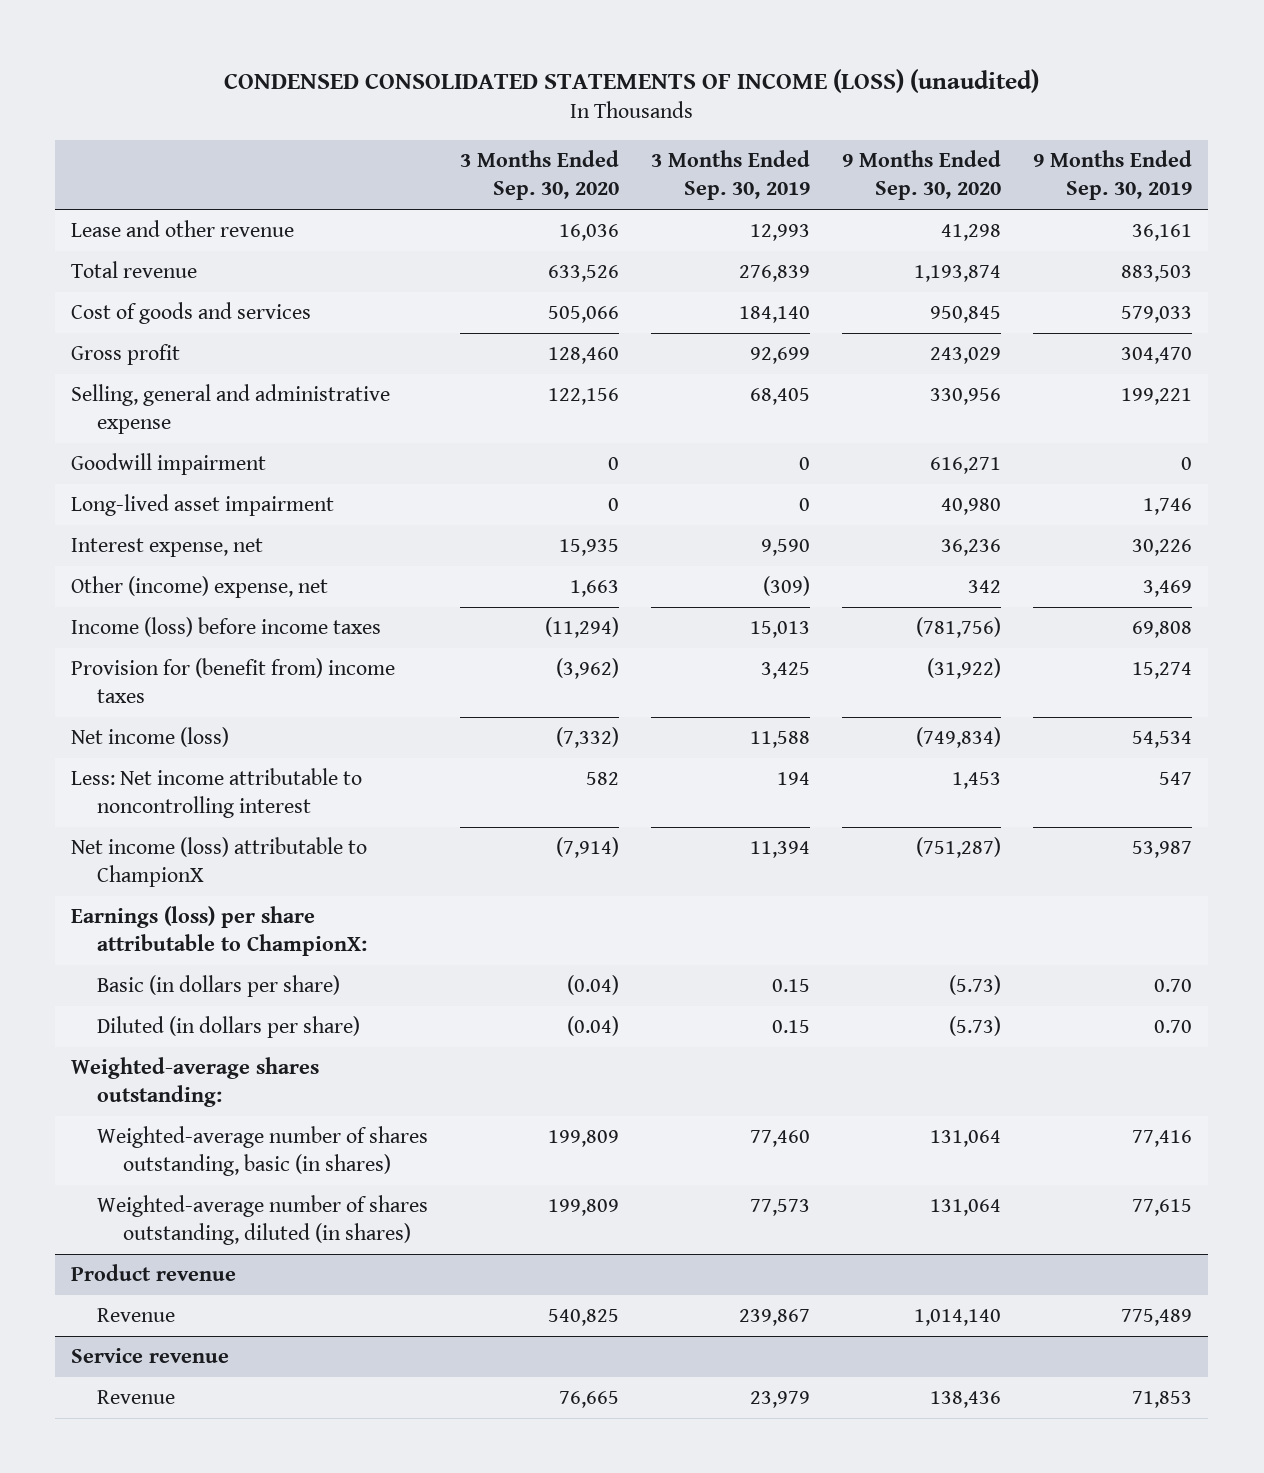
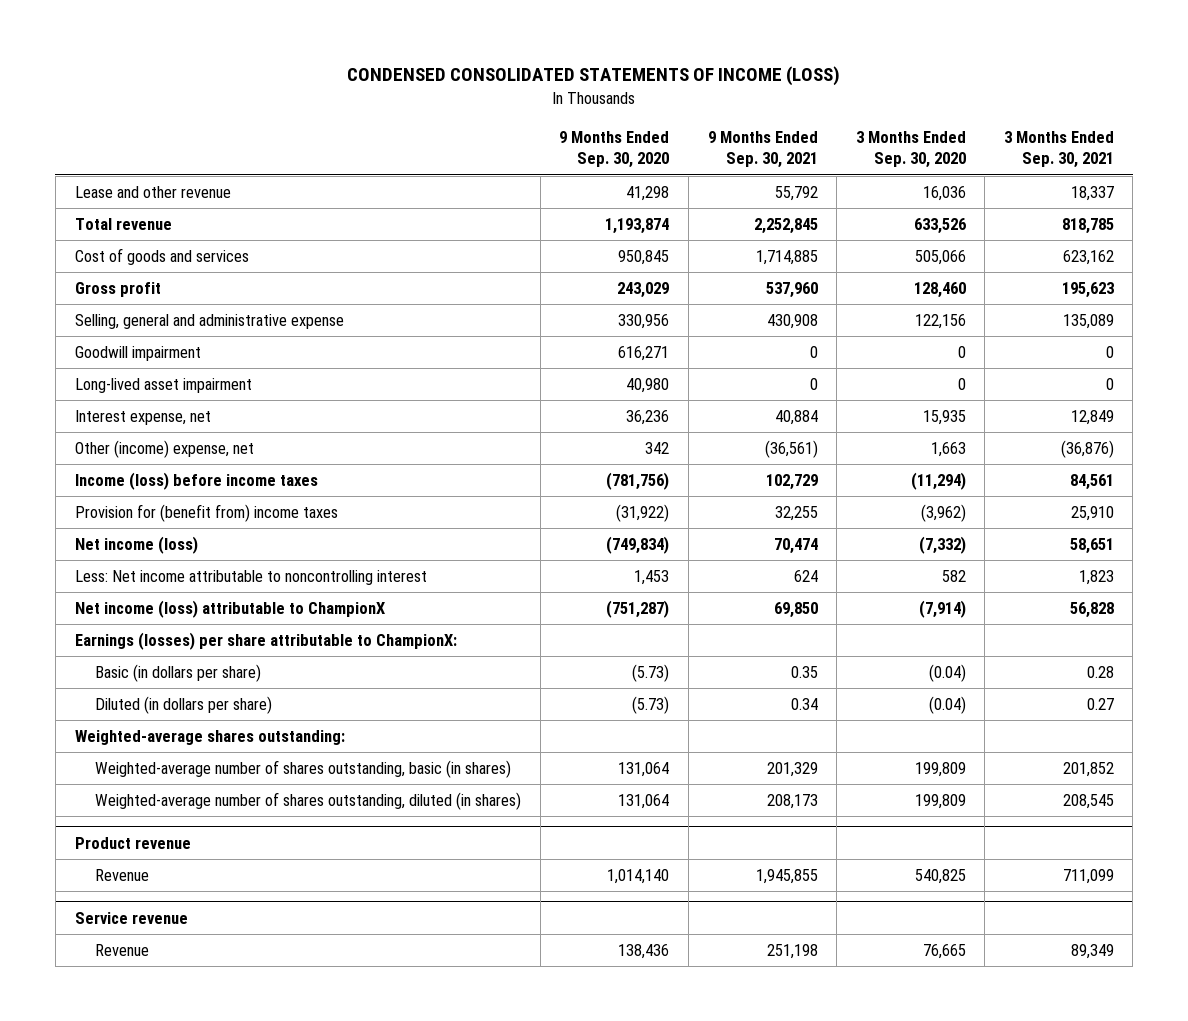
- CONDENSED CONSOLIDATED STATEMENTS OF INCOME (LOSS) (unaudited)
+ CONDENSED CONSOLIDATED STATEMENTS OF INCOME (LOSS)
- | 3 Months Ended Sep. 30, 2020 | 3 Months Ended Sep. 30, 2019 | 9 Months Ended Sep. 30, 2020 | 9 Months Ended Sep. 30, 2019
+ | 9 Months Ended Sep. 30, 2020 | 9 Months Ended Sep. 30, 2021 | 3 Months Ended Sep. 30, 2020 | 3 Months Ended Sep. 30, 2021
- Earnings (loss) per share attributable to ChampionX:
+ Earnings (losses) per share attributable to ChampionX:

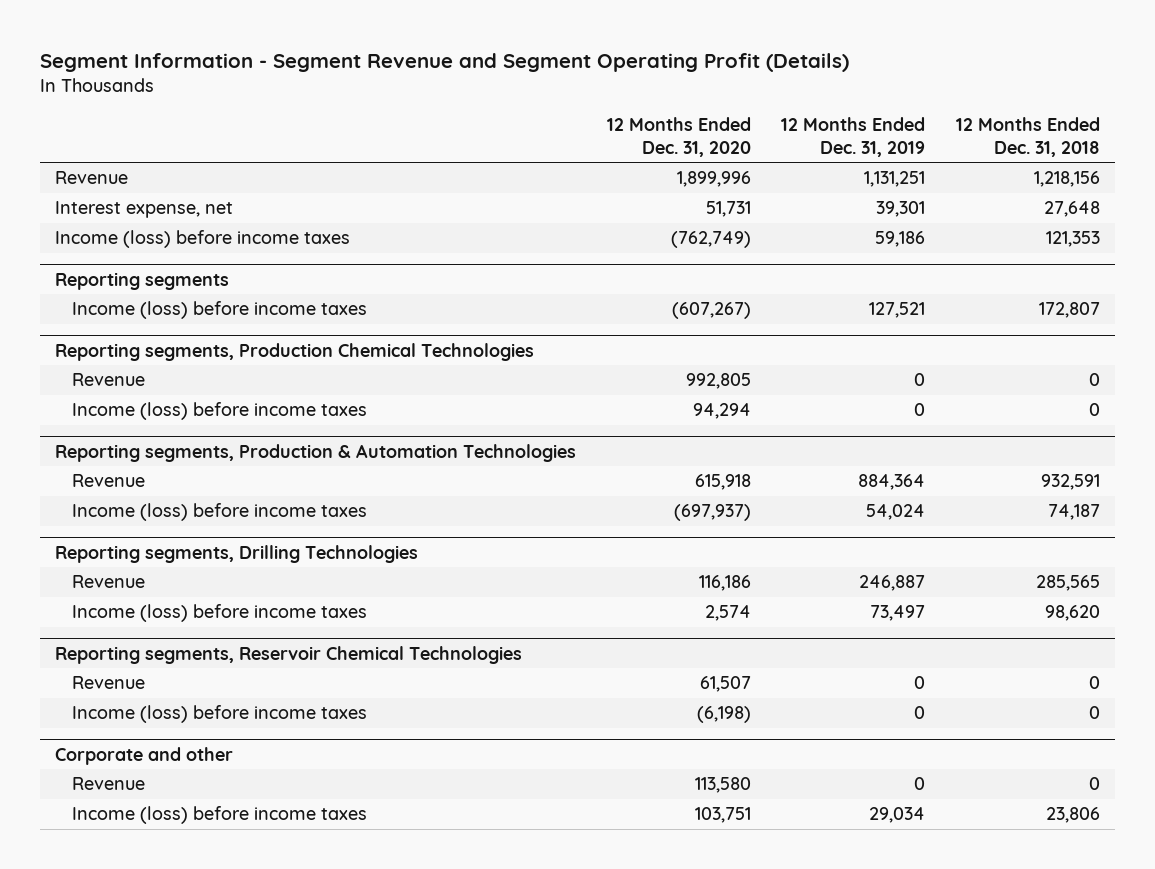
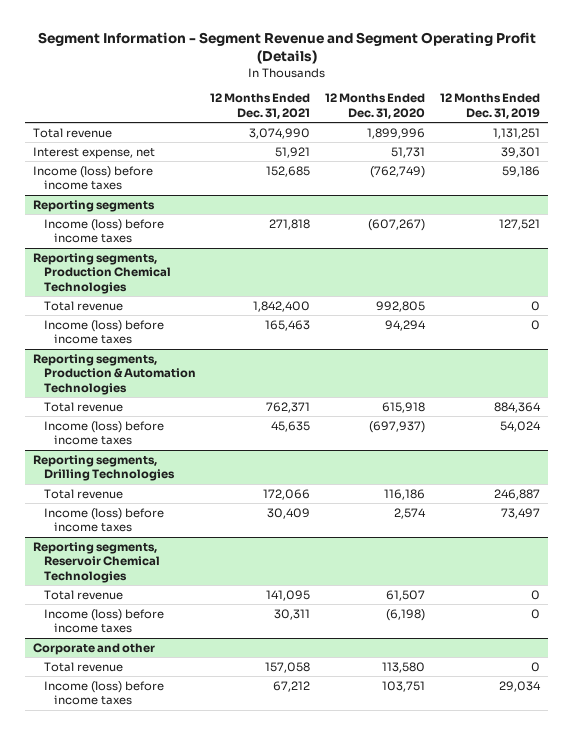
- | 12 Months Ended Dec. 31, 2020 | 12 Months Ended Dec. 31, 2019 | 12 Months Ended Dec. 31, 2018
+ | 12 Months Ended Dec. 31, 2021 | 12 Months Ended Dec. 31, 2020 | 12 Months Ended Dec. 31, 2019
- Revenue | 1,899,996 | 1,131,251 | 1,218,156
+ Total revenue | 3,074,990 | 1,899,996 | 1,131,251
@ Reporting segments, Production Chemical Technologies
- Revenue | 992,805 | 0 | 0
+ Total revenue | 1,842,400 | 992,805 | 0
@ Reporting segments, Production & Automation Technologies
- Revenue | 615,918 | 884,364 | 932,591
+ Total revenue | 762,371 | 615,918 | 884,364
@ Reporting segments, Drilling Technologies
- Revenue | 116,186 | 246,887 | 285,565
+ Total revenue | 172,066 | 116,186 | 246,887
@ Reporting segments, Reservoir Chemical Technologies
- Revenue | 61,507 | 0 | 0
+ Total revenue | 141,095 | 61,507 | 0
@ Corporate and other
- Revenue | 113,580 | 0 | 0
+ Total revenue | 157,058 | 113,580 | 0

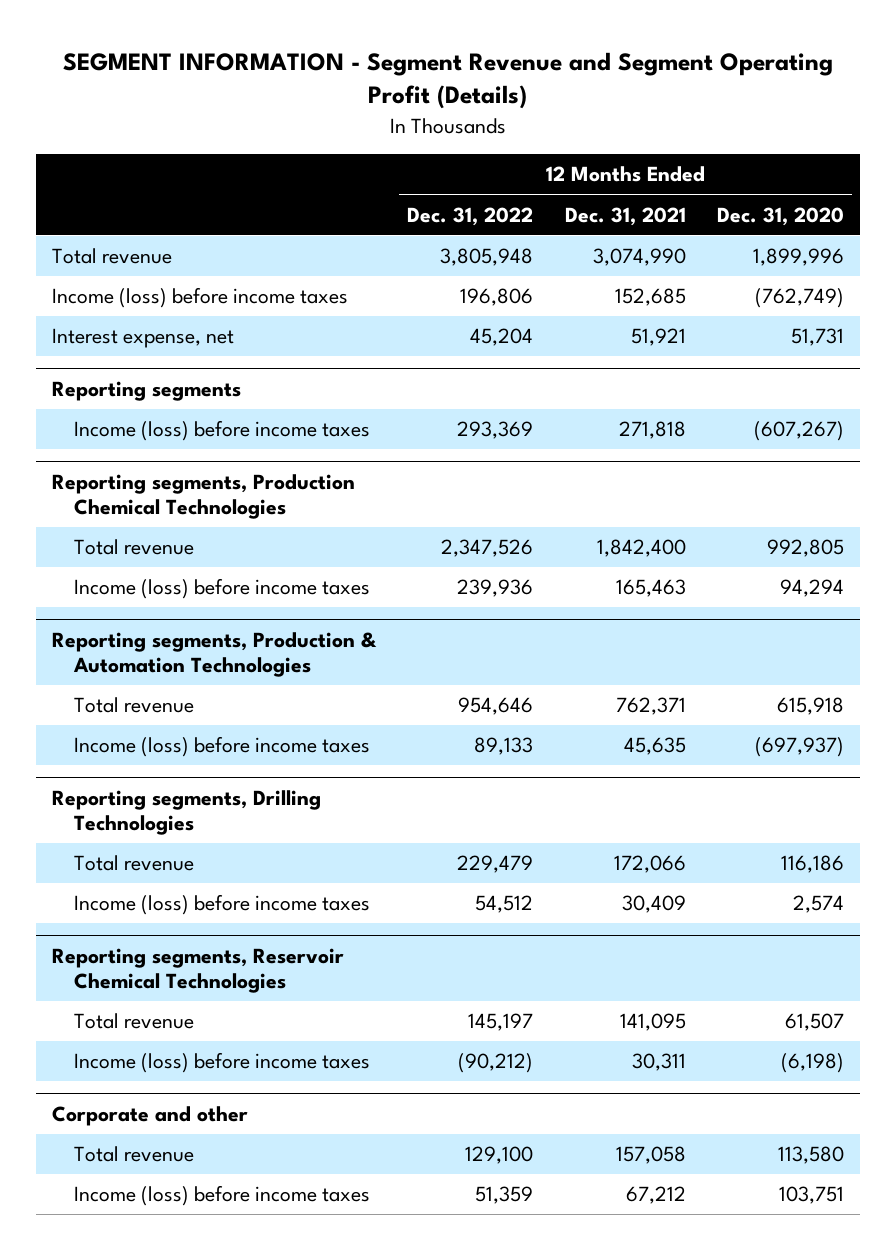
- Segment Information - Segment Revenue and Segment Operating Profit (Details)
+ SEGMENT INFORMATION - Segment Revenue and Segment Operating Profit (Details)
- | 12 Months Ended Dec. 31, 2021 | 12 Months Ended Dec. 31, 2020 | 12 Months Ended Dec. 31, 2019
+ | 12 Months Ended Dec. 31, 2022 | 12 Months Ended Dec. 31, 2021 | 12 Months Ended Dec. 31, 2020
moved down: Interest expense, net | 45,204 | 51,921 | 51,731

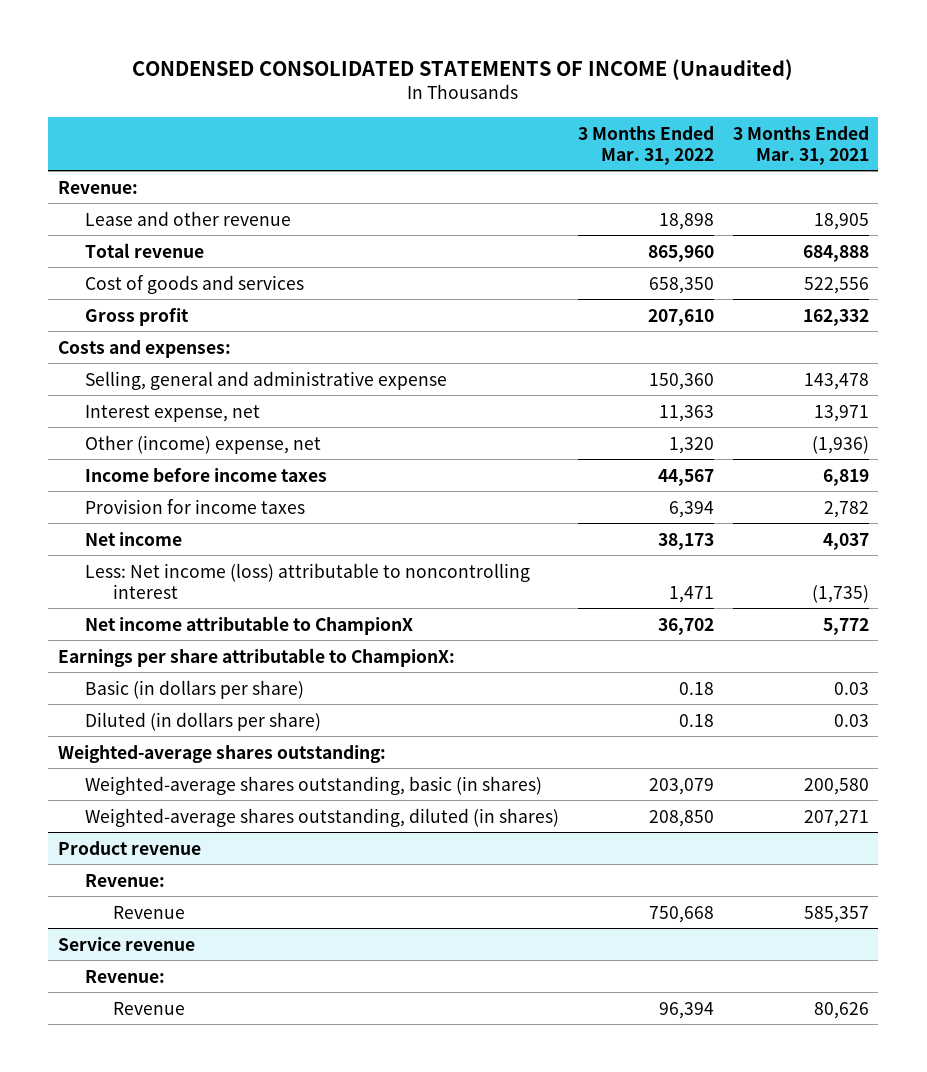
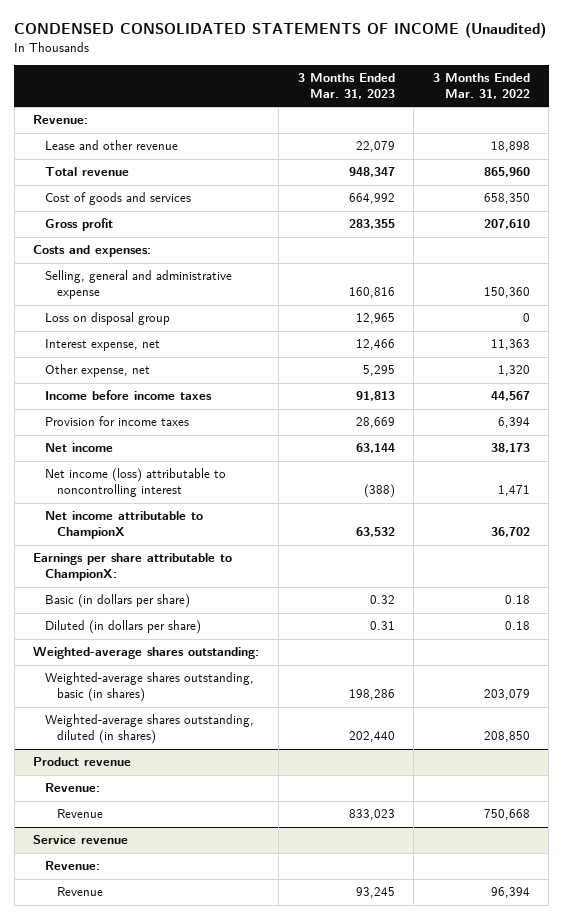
- | 3 Months Ended Mar. 31, 2022 | 3 Months Ended Mar. 31, 2021
+ | 3 Months Ended Mar. 31, 2023 | 3 Months Ended Mar. 31, 2022
+ Loss on disposal group | 12,965 | 0
- Other (income) expense, net | 1,320 | (1,936)
+ Other expense, net | 5,295 | 1,320
- Less: Net income (loss) attributable to noncontrolling interest | 1,471 | (1,735)
+ Net income (loss) attributable to noncontrolling interest | (388) | 1,471

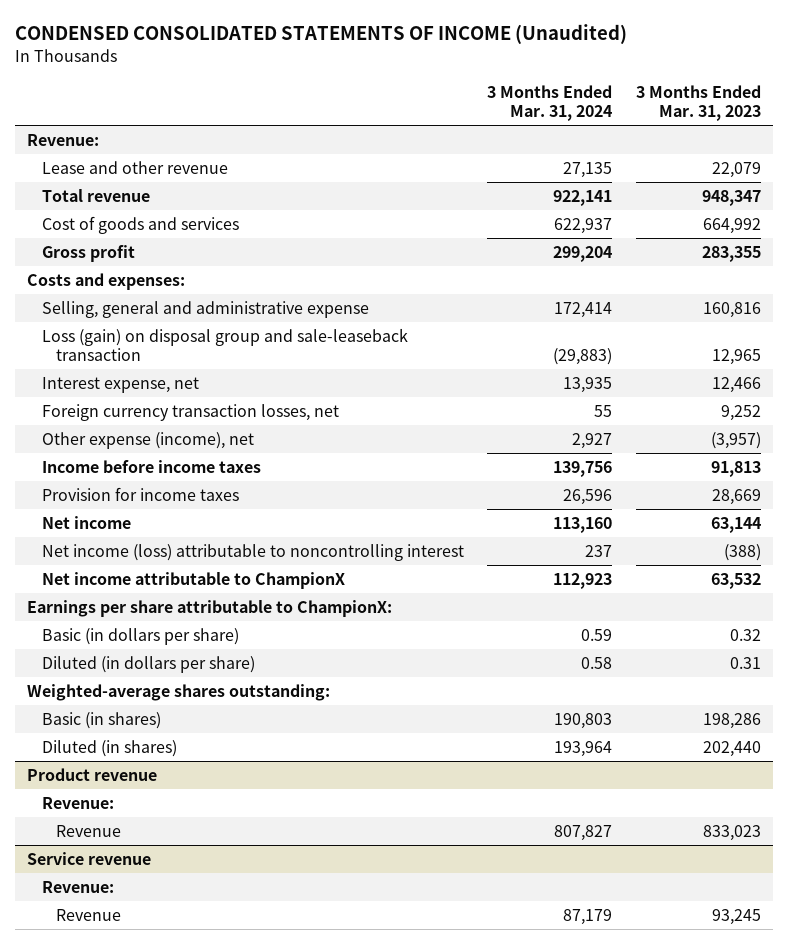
- | 3 Months Ended Mar. 31, 2023 | 3 Months Ended Mar. 31, 2022
+ | 3 Months Ended Mar. 31, 2024 | 3 Months Ended Mar. 31, 2023
- Loss on disposal group | 12,965 | 0
+ Loss (gain) on disposal group and sale-leaseback transaction | (29,883) | 12,965
- Other expense, net | 5,295 | 1,320
+ Foreign currency transaction losses, net | 55 | 9,252
+ Other expense (income), net | 2,927 | (3,957)
- Weighted-average shares outstanding, basic (in shares) | 198,286 | 203,079
- Weighted-average shares outstanding, diluted (in shares) | 202,440 | 208,850
+ Basic (in shares) | 190,803 | 198,286
+ Diluted (in shares) | 193,964 | 202,440

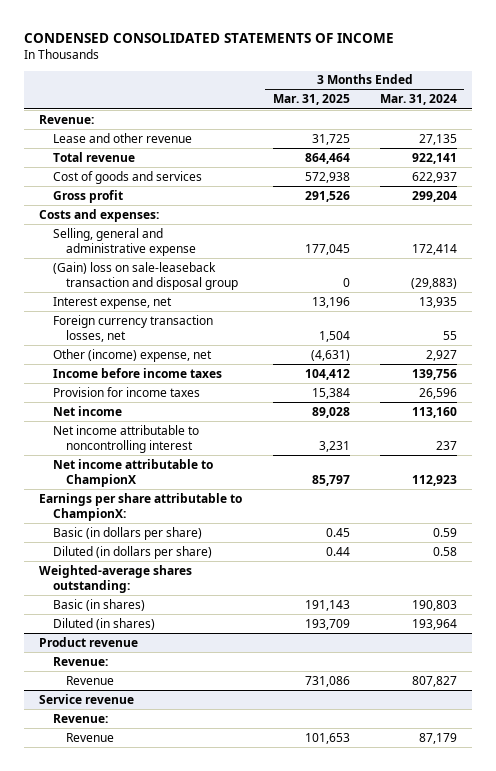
- CONDENSED CONSOLIDATED STATEMENTS OF INCOME (Unaudited)
+ CONDENSED CONSOLIDATED STATEMENTS OF INCOME
- | 3 Months Ended Mar. 31, 2024 | 3 Months Ended Mar. 31, 2023
+ | 3 Months Ended Mar. 31, 2025 | 3 Months Ended Mar. 31, 2024
- Loss (gain) on disposal group and sale-leaseback transaction | (29,883) | 12,965
+ (Gain) loss on sale-leaseback transaction and disposal group | 0 | (29,883)
- Other expense (income), net | 2,927 | (3,957)
+ Other (income) expense, net | (4,631) | 2,927
- Net income (loss) attributable to noncontrolling interest | 237 | (388)
+ Net income attributable to noncontrolling interest | 3,231 | 237

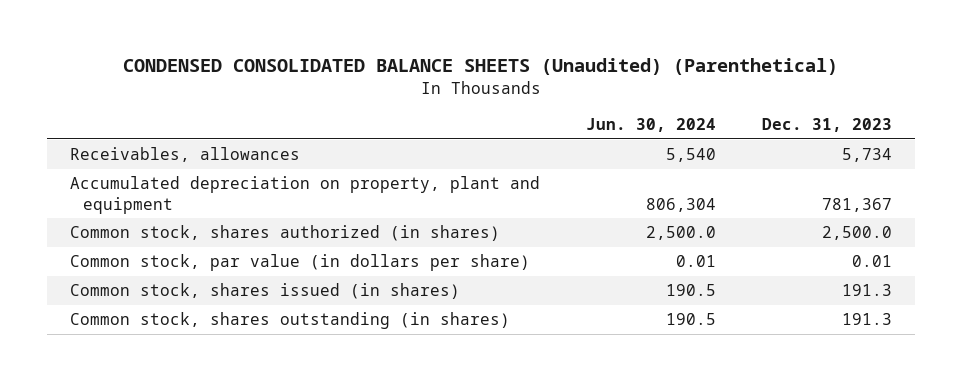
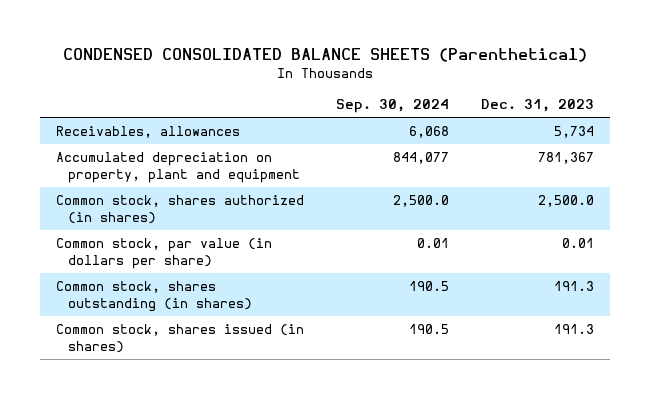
- CONDENSED CONSOLIDATED BALANCE SHEETS (Unaudited) (Parenthetical)
+ CONDENSED CONSOLIDATED BALANCE SHEETS (Parenthetical)
- | Jun. 30, 2024 | Dec. 31, 2023
+ | Sep. 30, 2024 | Dec. 31, 2023
moved down: Common stock, shares issued (in shares) | 190.5 | 191.3

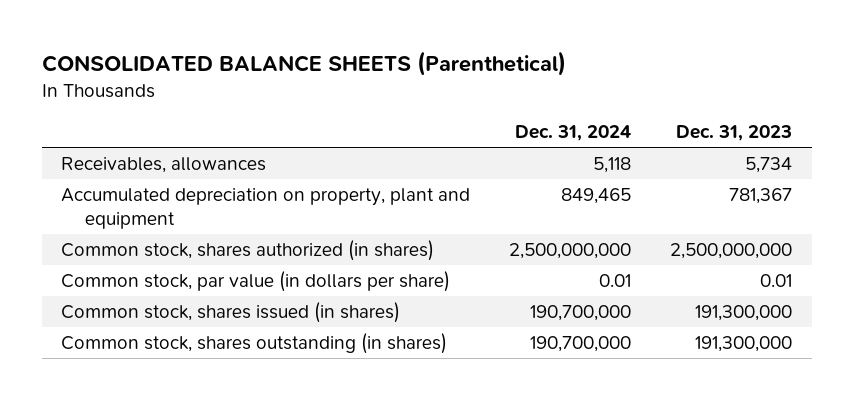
- CONDENSED CONSOLIDATED BALANCE SHEETS (Parenthetical)
+ CONSOLIDATED BALANCE SHEETS (Parenthetical)
- | Sep. 30, 2024 | Dec. 31, 2023
+ | Dec. 31, 2024 | Dec. 31, 2023
- Common stock, shares authorized (in shares) | 2,500.0 | 2,500.0
+ Common stock, shares authorized (in shares) | 2,500,000,000 | 2,500,000,000
- Common stock, shares outstanding (in shares) | 190.5 | 191.3
- Common stock, shares issued (in shares) | 190.5 | 191.3
+ Common stock, shares issued (in shares) | 190,700,000 | 191,300,000
+ Common stock, shares outstanding (in shares) | 190,700,000 | 191,300,000

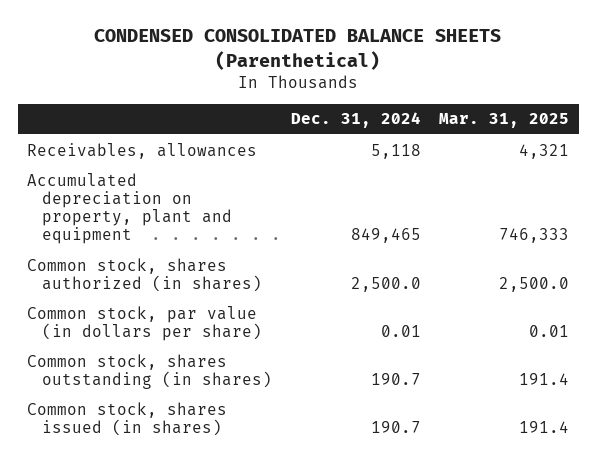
- CONSOLIDATED BALANCE SHEETS (Parenthetical)
+ CONDENSED CONSOLIDATED BALANCE SHEETS (Parenthetical)
- | Dec. 31, 2024 | Dec. 31, 2023
+ | Dec. 31, 2024 | Mar. 31, 2025
- Common stock, shares authorized (in shares) | 2,500,000,000 | 2,500,000,000
+ Common stock, shares authorized (in shares) | 2,500.0 | 2,500.0
- Common stock, shares issued (in shares) | 190,700,000 | 191,300,000
- Common stock, shares outstanding (in shares) | 190,700,000 | 191,300,000
+ Common stock, shares outstanding (in shares) | 190.7 | 191.4
+ Common stock, shares issued (in shares) | 190.7 | 191.4

